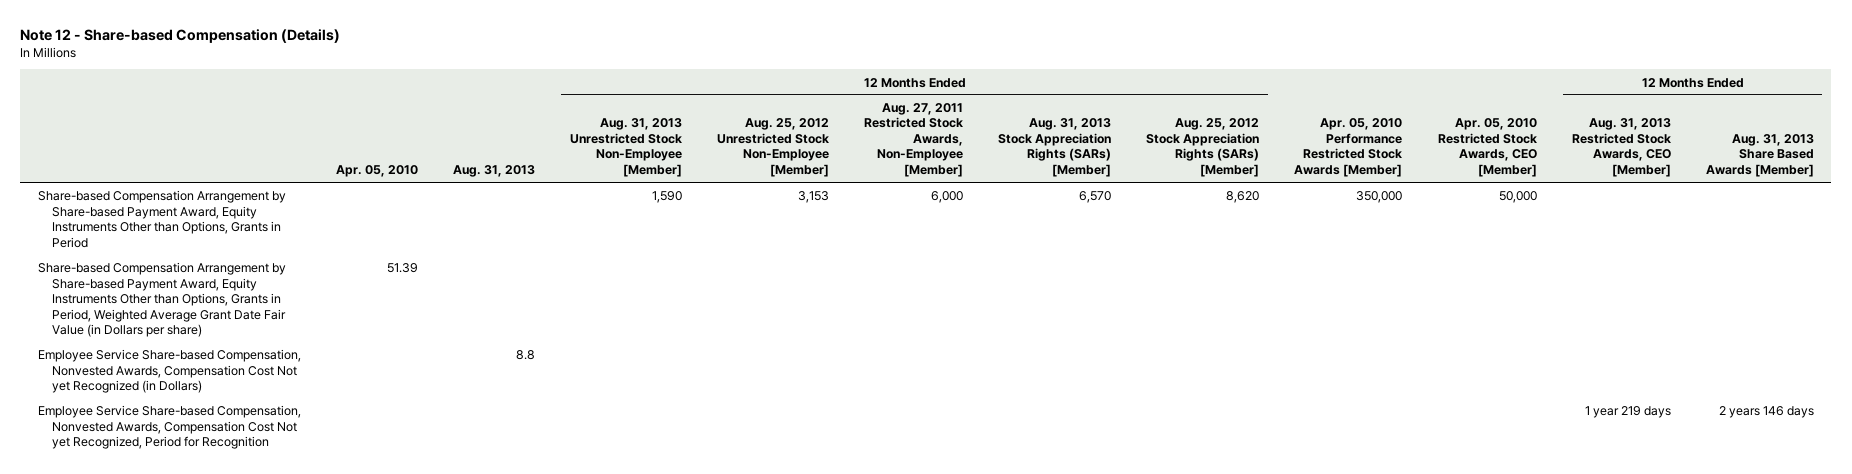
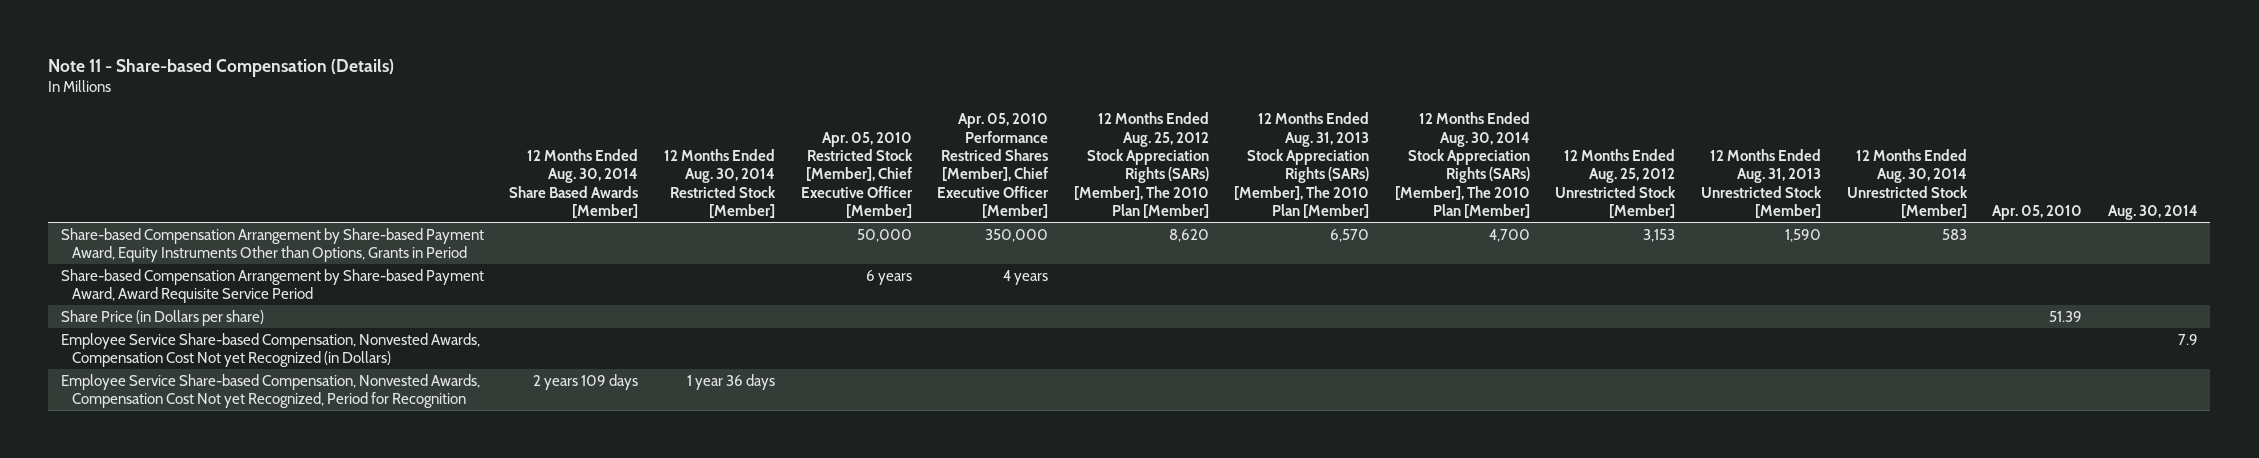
- Note 12 - Share-based Compensation (Details)
+ Note 11 - Share-based Compensation (Details)
- | Apr. 05, 2010 | Aug. 31, 2013 | 12 Months Ended Aug. 31, 2013 Unrestricted Stock Non-Employee [Member] | 12 Months Ended Aug. 25, 2012 Unrestricted Stock Non-Employee [Member] | 12 Months Ended Aug. 27, 2011 Restricted Stock Awards, Non-Employee [Member] | 12 Months Ended Aug. 31, 2013 Stock Appreciation Rights (SARs) [Member] | 12 Months Ended Aug. 25, 2012 Stock Appreciation Rights (SARs) [Member] | Apr. 05, 2010 Performance Restricted Stock Awards [Member] | Apr. 05, 2010 Restricted Stock Awards, CEO [Member] | 12 Months Ended Aug. 31, 2013 Restricted Stock Awards, CEO [Member] | 12 Months Ended Aug. 31, 2013 Share Based Awards [Member]
+ | 12 Months Ended Aug. 30, 2014 Share Based Awards [Member] | 12 Months Ended Aug. 30, 2014 Restricted Stock [Member] | Apr. 05, 2010 Restricted Stock [Member], Chief Executive Officer [Member] | Apr. 05, 2010 Performance Restriced Shares [Member], Chief Executive Officer [Member] | 12 Months Ended Aug. 25, 2012 Stock Appreciation Rights (SARs) [Member], The 2010 Plan [Member] | 12 Months Ended Aug. 31, 2013 Stock Appreciation Rights (SARs) [Member], The 2010 Plan [Member] | 12 Months Ended Aug. 30, 2014 Stock Appreciation Rights (SARs) [Member], The 2010 Plan [Member] | 12 Months Ended Aug. 25, 2012 Unrestricted Stock [Member] | 12 Months Ended Aug. 31, 2013 Unrestricted Stock [Member] | 12 Months Ended Aug. 30, 2014 Unrestricted Stock [Member] | Apr. 05, 2010 | Aug. 30, 2014
- Share-based Compensation Arrangement by Share-based Payment Award, Equity Instruments Other than Options, Grants in Period, Weighted Average Grant Date Fair Value (in Dollars per share) | 51.39 | | | | | | | | | |
+ Share-based Compensation Arrangement by Share-based Payment Award, Award Requisite Service Period | | | 6 years | 4 years | | | | | | | |
+ Share Price (in Dollars per share) | | | | | | | | | | | 51.39 |

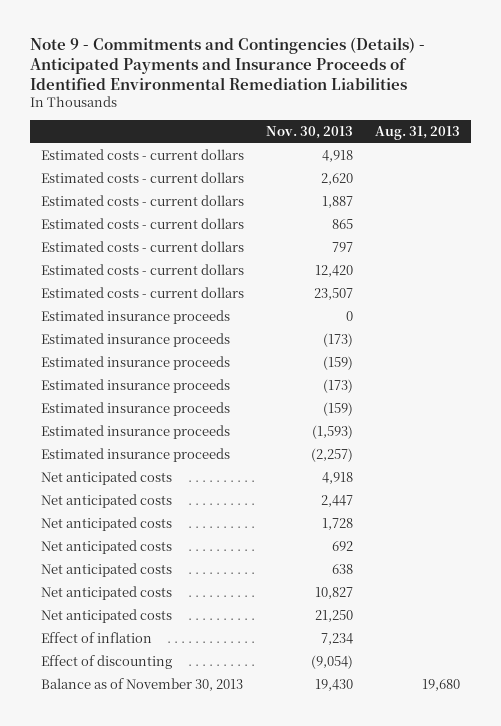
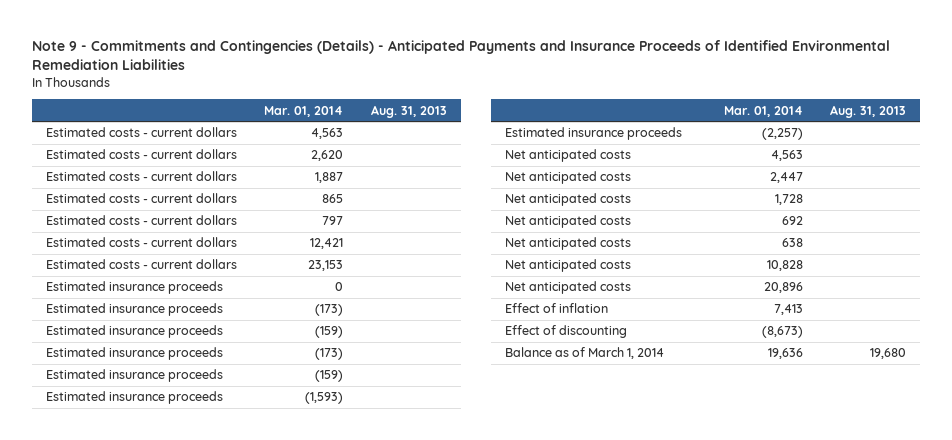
- | Nov. 30, 2013 | Aug. 31, 2013
+ | Mar. 01, 2014 | Aug. 31, 2013
- Balance as of November 30, 2013 | 19,430 | 19,680
+ Balance as of March 1, 2014 | 19,636 | 19,680

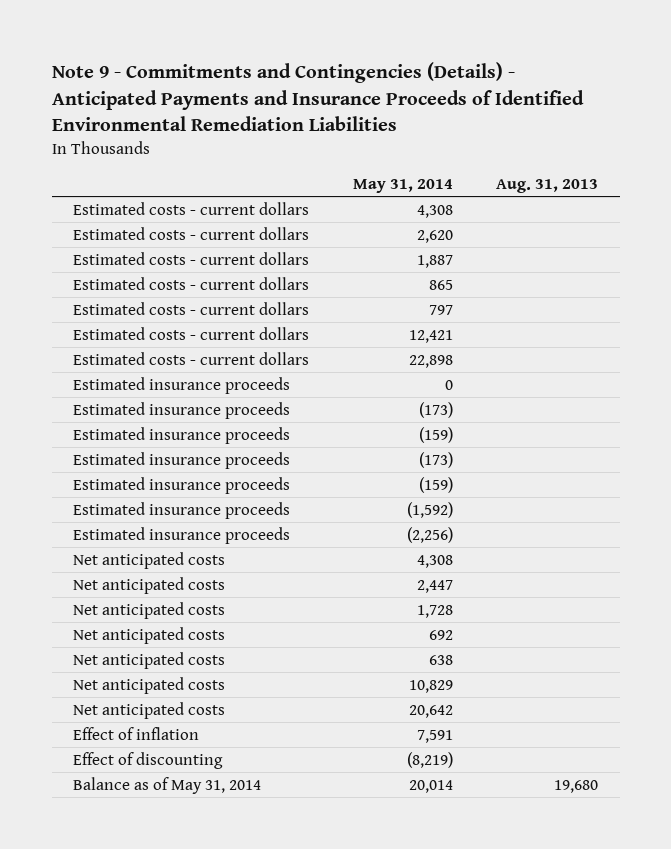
- | Mar. 01, 2014 | Aug. 31, 2013
+ | May 31, 2014 | Aug. 31, 2013
- Balance as of March 1, 2014 | 19,636 | 19,680
+ Balance as of May 31, 2014 | 20,014 | 19,680

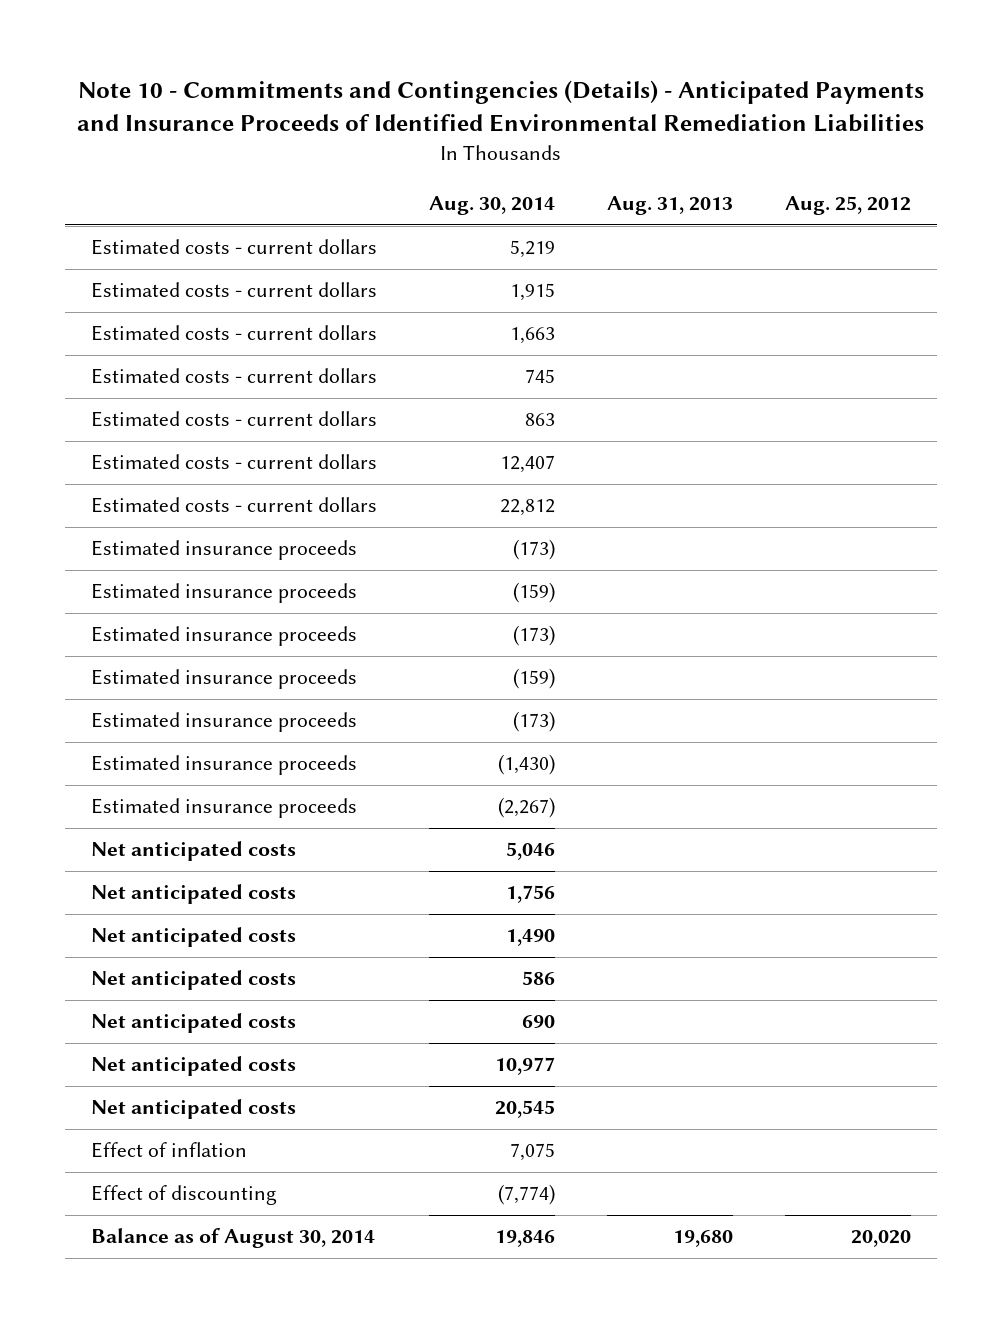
- Note 9 - Commitments and Contingencies (Details) - Anticipated Payments and Insurance Proceeds of Identified Environmental Remediation Liabilities
+ Note 10 - Commitments and Contingencies (Details) - Anticipated Payments and Insurance Proceeds of Identified Environmental Remediation Liabilities
- | May 31, 2014 | Aug. 31, 2013
+ | Aug. 30, 2014 | Aug. 31, 2013 | Aug. 25, 2012
- Balance as of May 31, 2014 | 20,014 | 19,680
+ Balance as of August 30, 2014 | 19,846 | 19,680 | 20,020

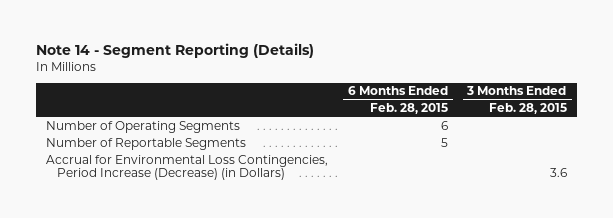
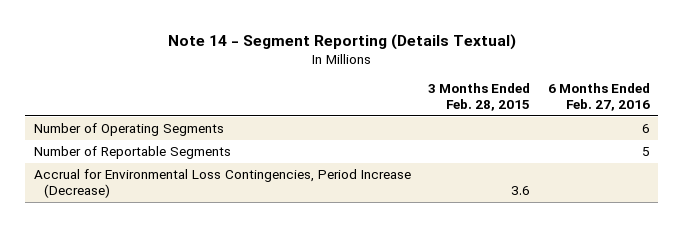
- Note 14 - Segment Reporting (Details)
+ Note 14 - Segment Reporting (Details Textual)
- | 6 Months Ended Feb. 28, 2015 | 3 Months Ended Feb. 28, 2015
+ | 3 Months Ended Feb. 28, 2015 | 6 Months Ended Feb. 27, 2016
- Accrual for Environmental Loss Contingencies, Period Increase (Decrease) (in Dollars) | | 3.6
+ Accrual for Environmental Loss Contingencies, Period Increase (Decrease) | 3.6 |

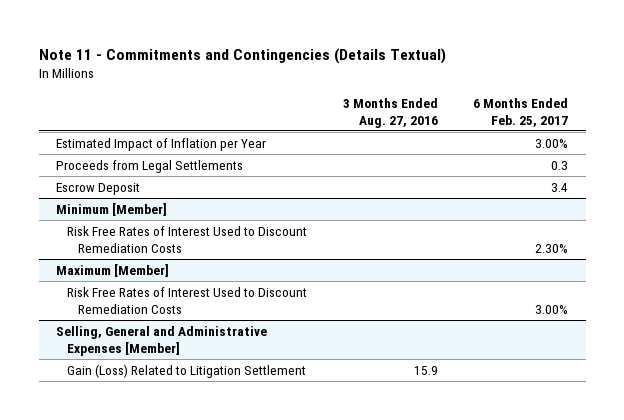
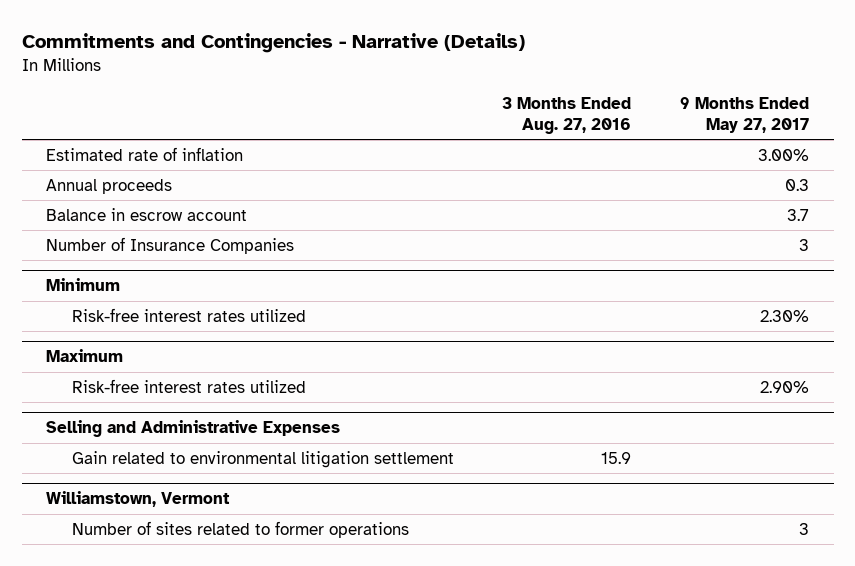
- Note 11 - Commitments and Contingencies (Details Textual)
+ Commitments and Contingencies - Narrative (Details)
- | 3 Months Ended Aug. 27, 2016 | 6 Months Ended Feb. 25, 2017
+ | 3 Months Ended Aug. 27, 2016 | 9 Months Ended May 27, 2017
- Estimated Impact of Inflation per Year | | 3.00%
- Proceeds from Legal Settlements | | 0.3
- Escrow Deposit | | 3.4
- Minimum [Member]
- Risk Free Rates of Interest Used to Discount Remediation Costs | | 2.30%
- Maximum [Member]
- Risk Free Rates of Interest Used to Discount Remediation Costs | | 3.00%
- Selling, General and Administrative Expenses [Member]
- Gain (Loss) Related to Litigation Settlement | 15.9 |
+ Estimated rate of inflation | | 3.00%
+ Annual proceeds | | 0.3
+ Balance in escrow account | | 3.7
+ Number of Insurance Companies | | 3
+ Minimum
+ Risk-free interest rates utilized | | 2.30%
+ Maximum
+ Risk-free interest rates utilized | | 2.90%
+ Selling and Administrative Expenses
+ Gain related to environmental litigation settlement | 15.9 |
+ Williamstown, Vermont
+ Number of sites related to former operations | | 3

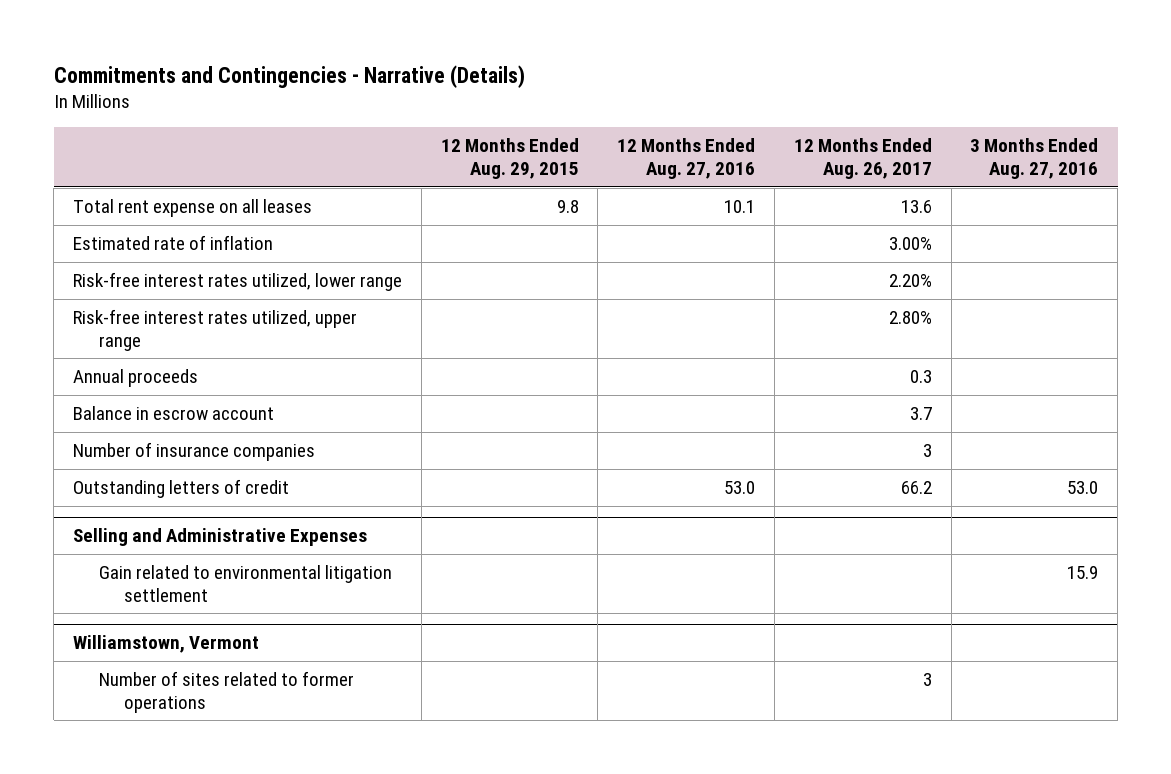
- | 3 Months Ended Aug. 27, 2016 | 9 Months Ended May 27, 2017
+ | 12 Months Ended Aug. 29, 2015 | 12 Months Ended Aug. 27, 2016 | 12 Months Ended Aug. 26, 2017 | 3 Months Ended Aug. 27, 2016
+ Total rent expense on all leases | 9.8 | 10.1 | 13.6 |
+ Risk-free interest rates utilized, lower range | | | 2.20% |
+ Risk-free interest rates utilized, upper range | | | 2.80% |
- Number of Insurance Companies | | 3
- Minimum
- Risk-free interest rates utilized | | 2.30%
- Maximum
- Risk-free interest rates utilized | | 2.90%
+ Number of insurance companies | | | 3 |
+ Outstanding letters of credit | | 53.0 | 66.2 | 53.0

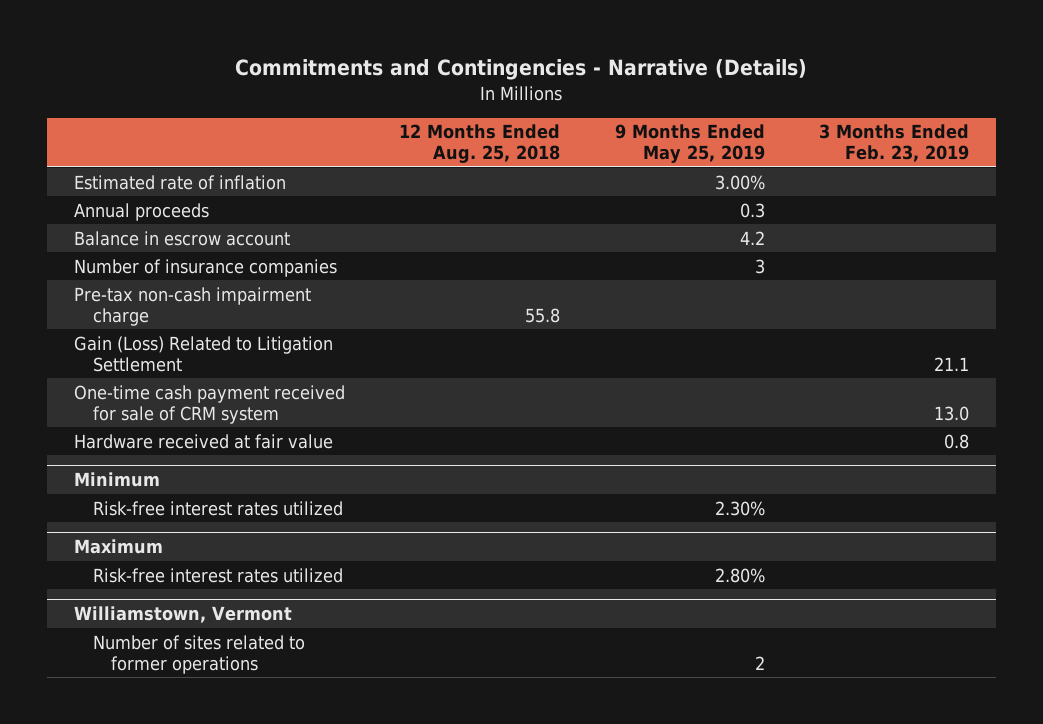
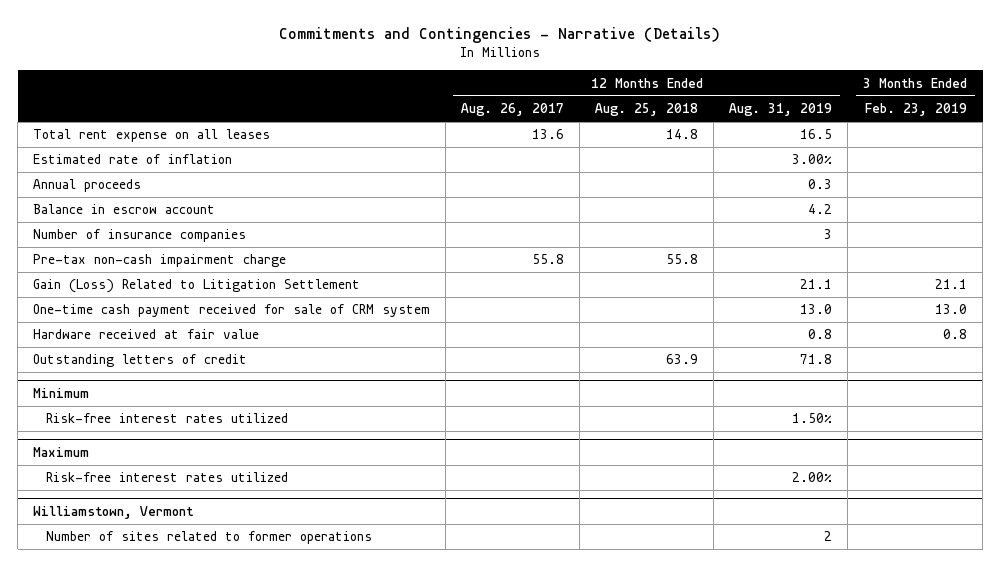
- | 12 Months Ended Aug. 25, 2018 | 9 Months Ended May 25, 2019 | 3 Months Ended Feb. 23, 2019
+ | 12 Months Ended Aug. 26, 2017 | 12 Months Ended Aug. 25, 2018 | 12 Months Ended Aug. 31, 2019 | 3 Months Ended Feb. 23, 2019
+ Total rent expense on all leases | 13.6 | 14.8 | 16.5 |
+ Outstanding letters of credit | | 63.9 | 71.8 |

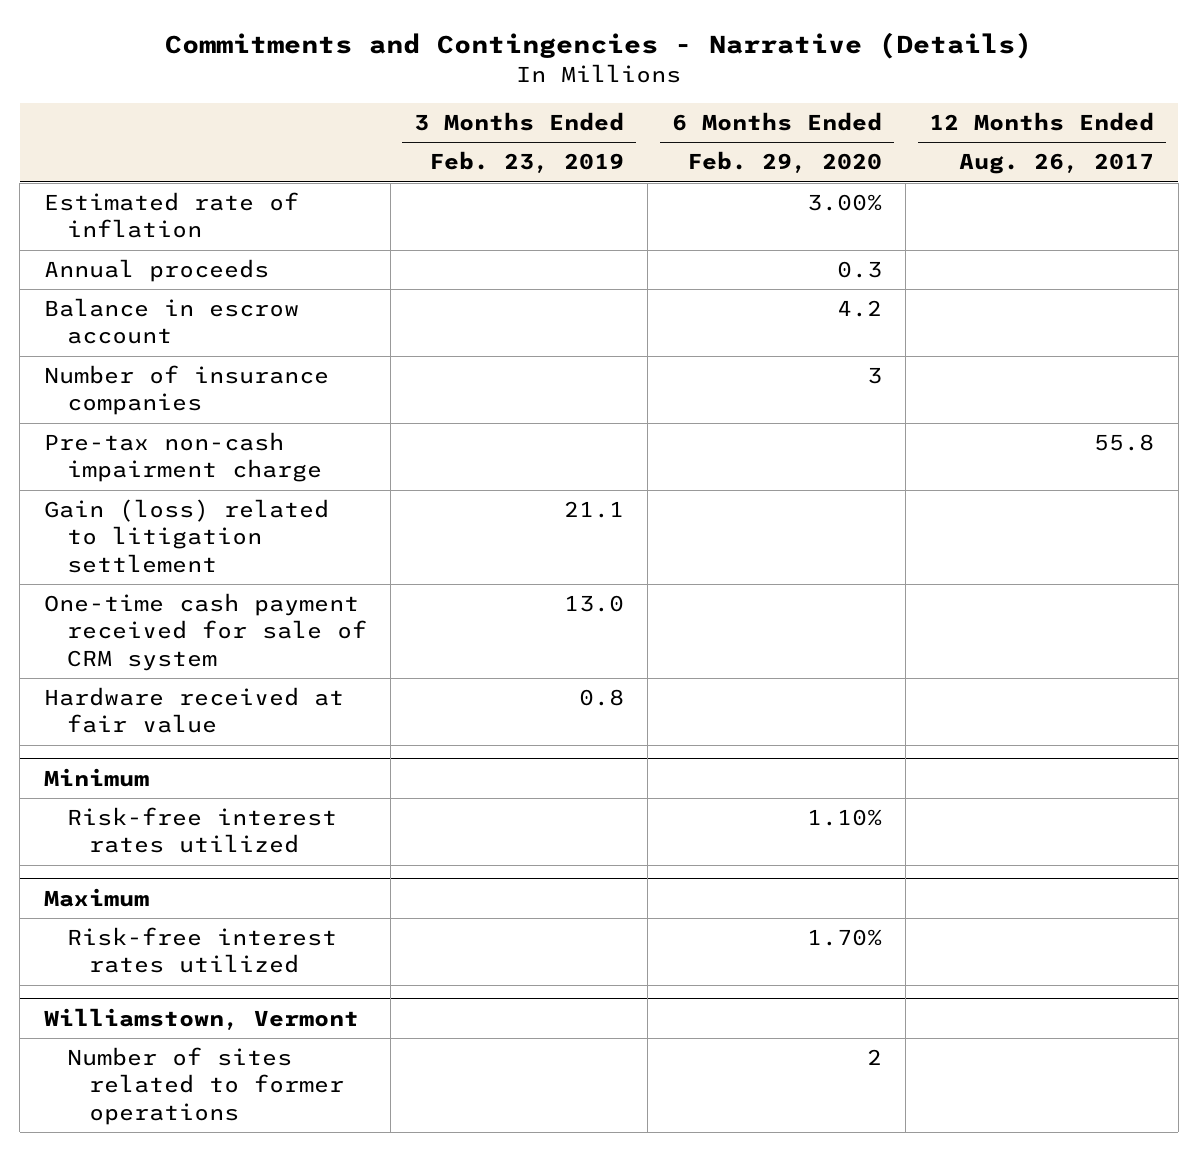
- | 12 Months Ended Aug. 26, 2017 | 12 Months Ended Aug. 25, 2018 | 12 Months Ended Aug. 31, 2019 | 3 Months Ended Feb. 23, 2019
+ | 3 Months Ended Feb. 23, 2019 | 6 Months Ended Feb. 29, 2020 | 12 Months Ended Aug. 26, 2017
- Total rent expense on all leases | 13.6 | 14.8 | 16.5 |
- Gain (Loss) Related to Litigation Settlement | | | 21.1 | 21.1
+ Gain (loss) related to litigation settlement | 21.1 | |
- Outstanding letters of credit | | 63.9 | 71.8 |

